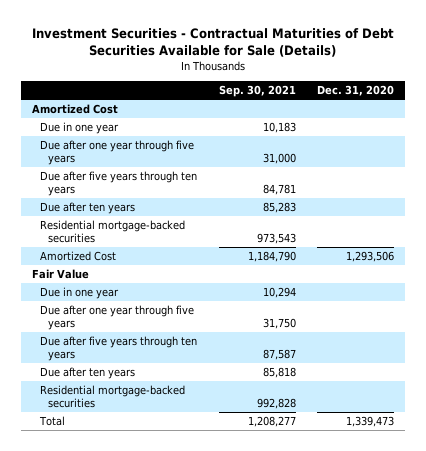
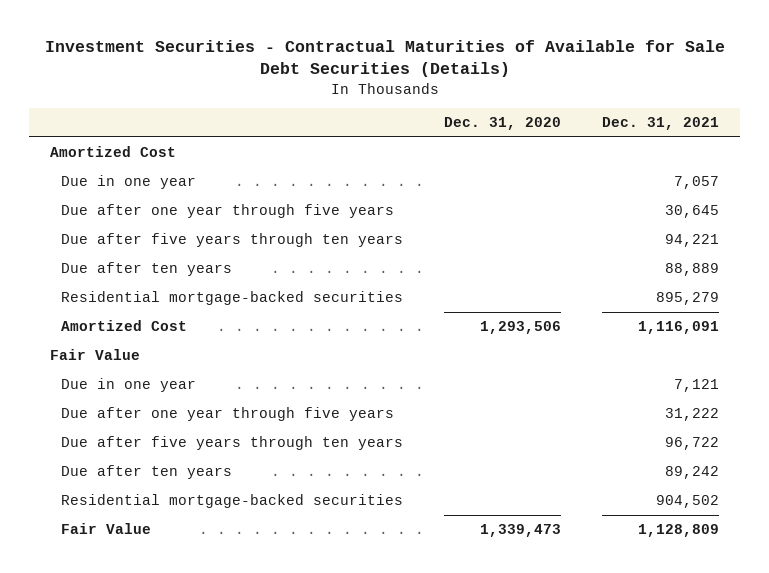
- Investment Securities - Contractual Maturities of Debt Securities Available for Sale (Details)
+ Investment Securities - Contractual Maturities of Available for Sale Debt Securities (Details)
- | Sep. 30, 2021 | Dec. 31, 2020
+ | Dec. 31, 2020 | Dec. 31, 2021
- Total | 1,208,277 | 1,339,473
+ Fair Value | 1,339,473 | 1,128,809

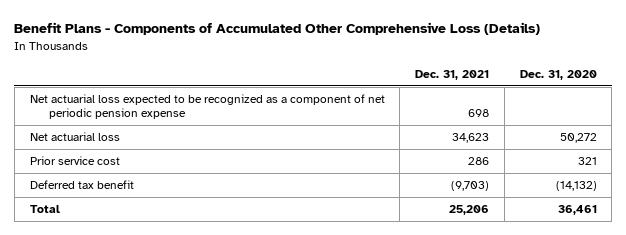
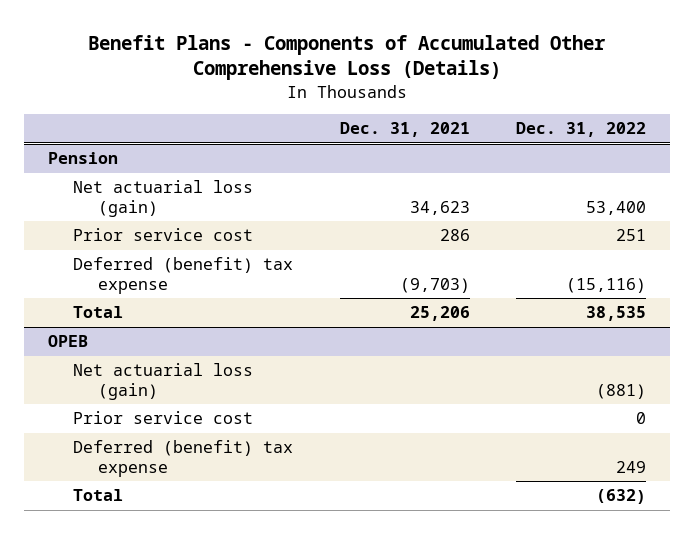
- | Dec. 31, 2021 | Dec. 31, 2020
+ | Dec. 31, 2021 | Dec. 31, 2022
- Net actuarial loss expected to be recognized as a component of net periodic pension expense | 698 |
- Net actuarial loss | 34,623 | 50,272
+ Pension
+ Net actuarial loss (gain) | 34,623 | 53,400
- Deferred tax benefit | (9,703) | (14,132)
+ Deferred (benefit) tax expense | (9,703) | (15,116)
+ OPEB
+ Net actuarial loss (gain) | | (881)
+ Prior service cost | | 0
+ Deferred (benefit) tax expense | | 249
+ Total | | (632)

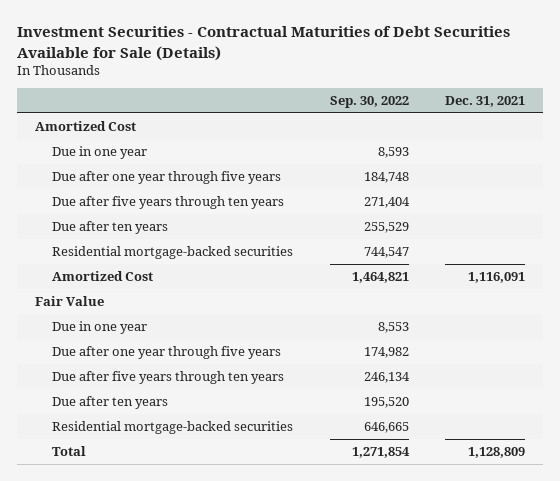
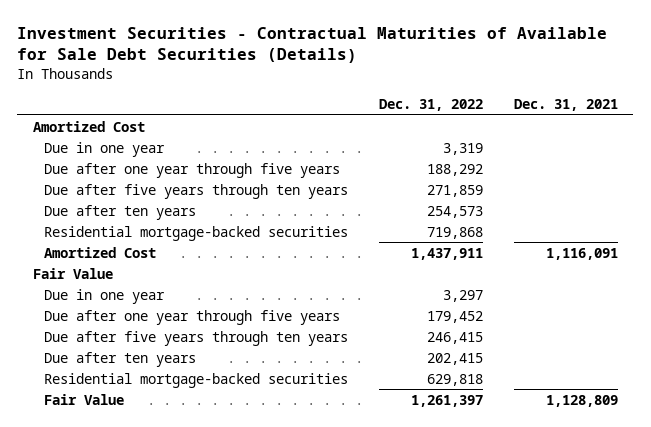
- Investment Securities - Contractual Maturities of Debt Securities Available for Sale (Details)
+ Investment Securities - Contractual Maturities of Available for Sale Debt Securities (Details)
- | Sep. 30, 2022 | Dec. 31, 2021
+ | Dec. 31, 2022 | Dec. 31, 2021
- Total | 1,271,854 | 1,128,809
+ Fair Value | 1,261,397 | 1,128,809

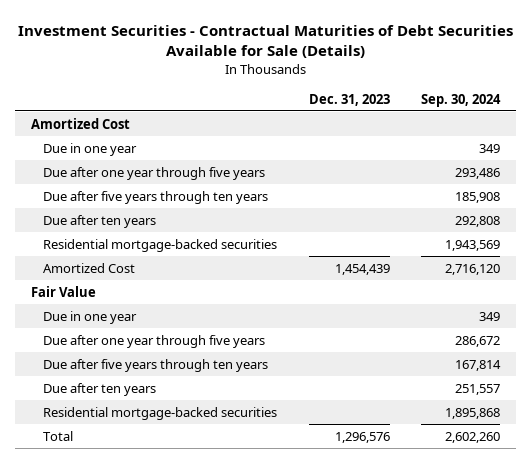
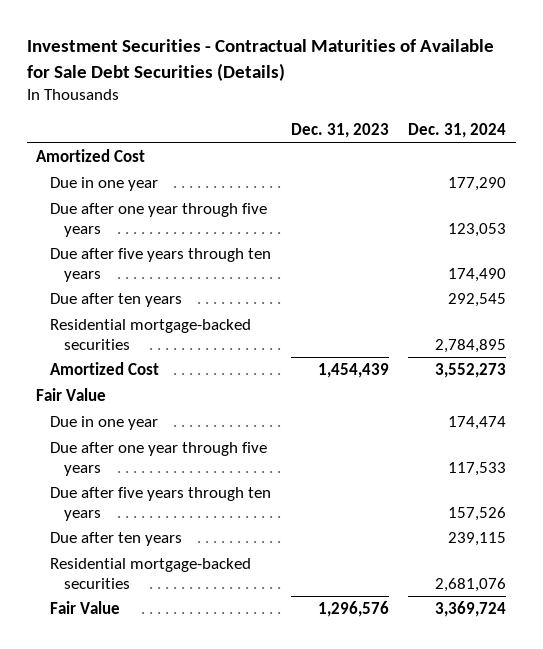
- Investment Securities - Contractual Maturities of Debt Securities Available for Sale (Details)
+ Investment Securities - Contractual Maturities of Available for Sale Debt Securities (Details)
- | Dec. 31, 2023 | Sep. 30, 2024
+ | Dec. 31, 2023 | Dec. 31, 2024
- Total | 1,296,576 | 2,602,260
+ Fair Value | 1,296,576 | 3,369,724

